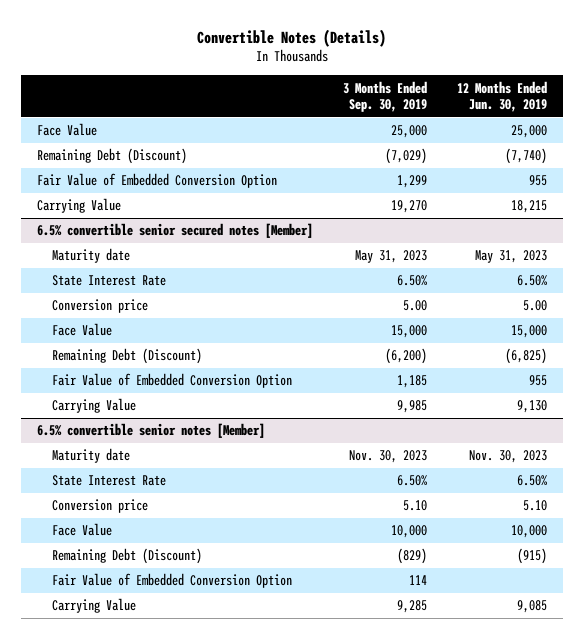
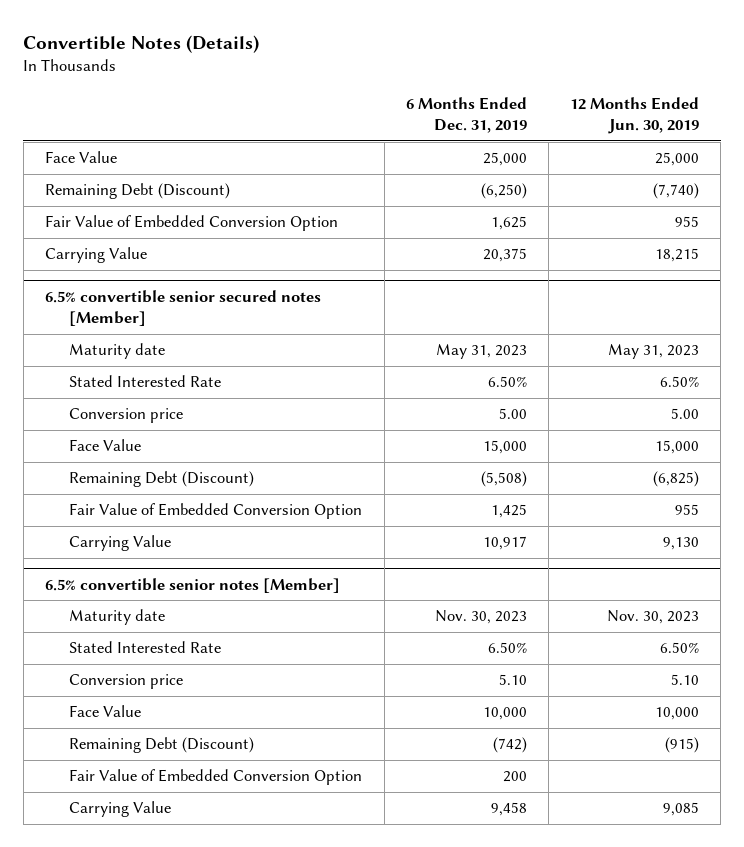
- | 3 Months Ended Sep. 30, 2019 | 12 Months Ended Jun. 30, 2019
+ | 6 Months Ended Dec. 31, 2019 | 12 Months Ended Jun. 30, 2019
@ 6.5% convertible senior secured notes [Member]
- State Interest Rate | 6.50% | 6.50%
+ Stated Interested Rate | 6.50% | 6.50%
@ 6.5% convertible senior notes [Member]
- State Interest Rate | 6.50% | 6.50%
+ Stated Interested Rate | 6.50% | 6.50%

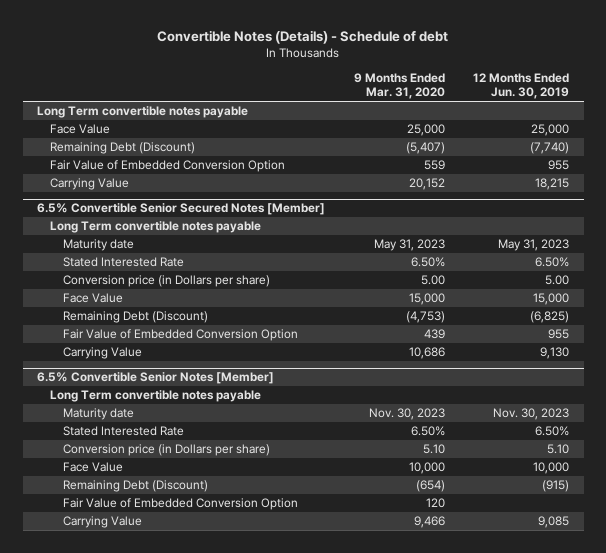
- Convertible Notes (Details)
+ Convertible Notes (Details) - Schedule of debt
- | 6 Months Ended Dec. 31, 2019 | 12 Months Ended Jun. 30, 2019
+ | 9 Months Ended Mar. 31, 2020 | 12 Months Ended Jun. 30, 2019
+ Long Term convertible notes payable
- 6.5% convertible senior secured notes [Member]
+ 6.5% Convertible Senior Secured Notes [Member]
+ Long Term convertible notes payable
- Conversion price | 5.00 | 5.00
+ Conversion price (in Dollars per share) | 5.00 | 5.00
- 6.5% convertible senior notes [Member]
+ 6.5% Convertible Senior Notes [Member]
+ Long Term convertible notes payable
- Conversion price | 5.10 | 5.10
+ Conversion price (in Dollars per share) | 5.10 | 5.10

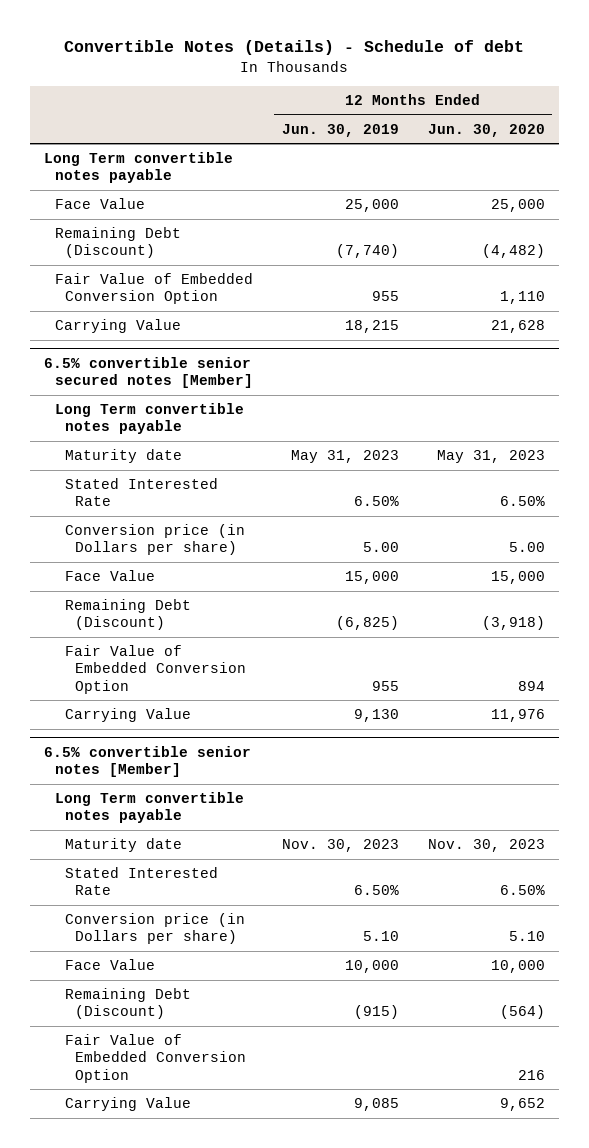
- | 9 Months Ended Mar. 31, 2020 | 12 Months Ended Jun. 30, 2019
+ | 12 Months Ended Jun. 30, 2019 | 12 Months Ended Jun. 30, 2020
- 6.5% Convertible Senior Secured Notes [Member]
+ 6.5% convertible senior secured notes [Member]
- 6.5% Convertible Senior Notes [Member]
+ 6.5% convertible senior notes [Member]

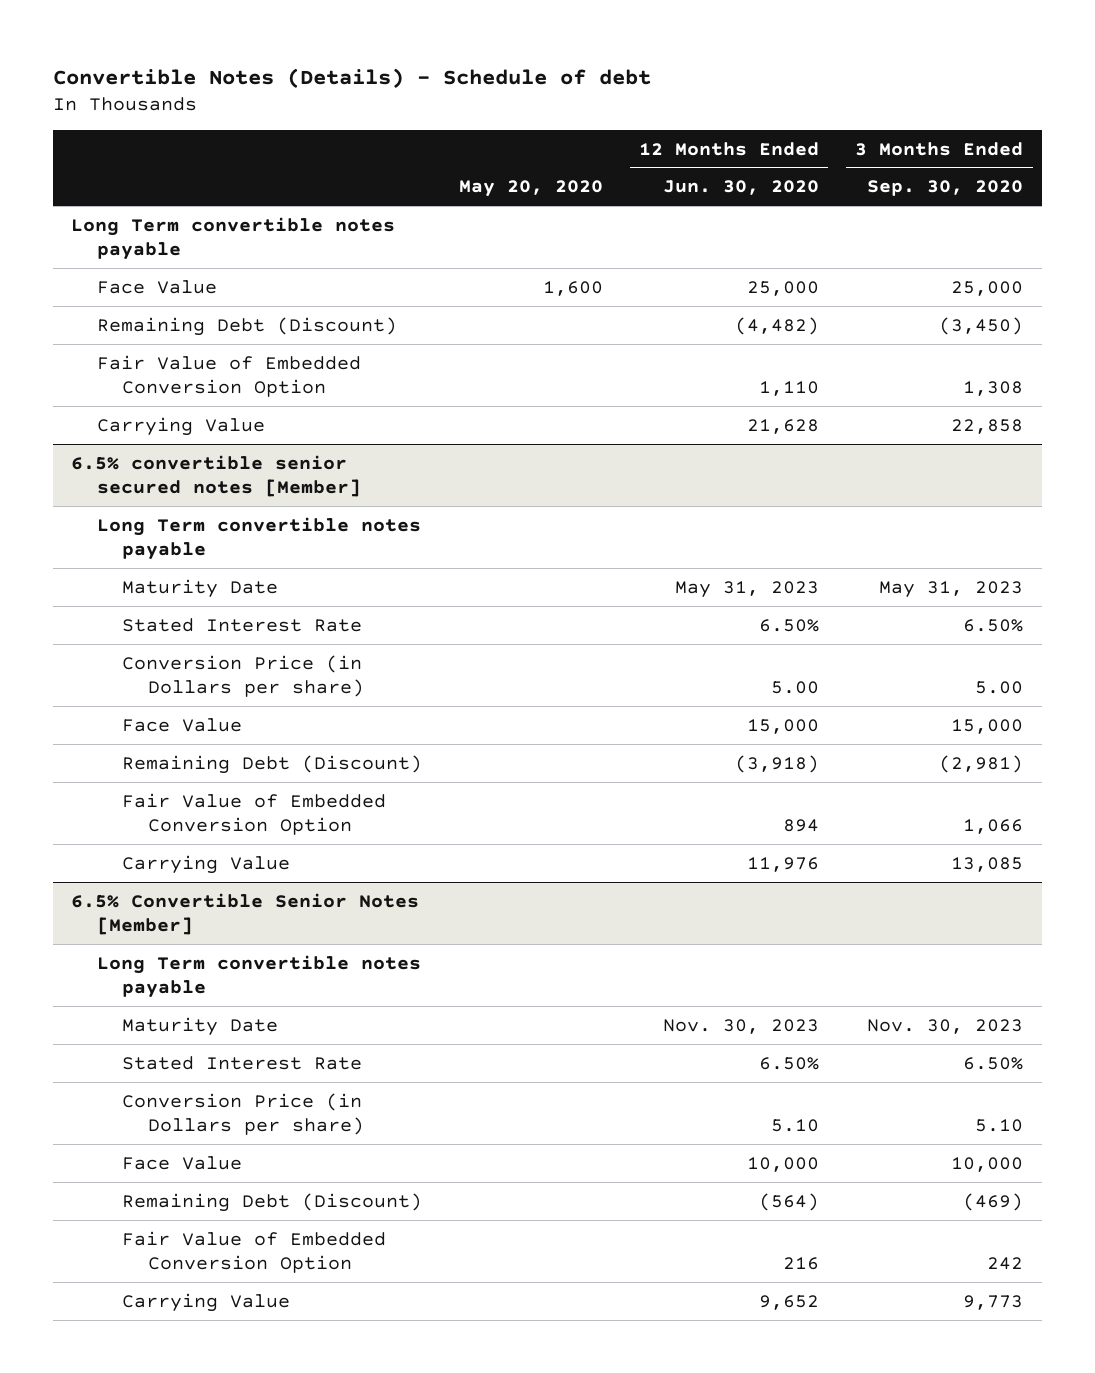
- | 12 Months Ended Jun. 30, 2019 | 12 Months Ended Jun. 30, 2020
+ | May 20, 2020 | 12 Months Ended Jun. 30, 2020 | 3 Months Ended Sep. 30, 2020
@ 6.5% convertible senior secured notes [Member]
- Maturity date | May 31, 2023 | May 31, 2023
- Stated Interested Rate | 6.50% | 6.50%
- Conversion price (in Dollars per share) | 5.00 | 5.00
+ Maturity Date | | May 31, 2023 | May 31, 2023
+ Stated Interest Rate | | 6.50% | 6.50%
+ Conversion Price (in Dollars per share) | | 5.00 | 5.00
- 6.5% convertible senior notes [Member]
+ 6.5% Convertible Senior Notes [Member]
- Maturity date | Nov. 30, 2023 | Nov. 30, 2023
- Stated Interested Rate | 6.50% | 6.50%
- Conversion price (in Dollars per share) | 5.10 | 5.10
+ Maturity Date | | Nov. 30, 2023 | Nov. 30, 2023
+ Stated Interest Rate | | 6.50% | 6.50%
+ Conversion Price (in Dollars per share) | | 5.10 | 5.10

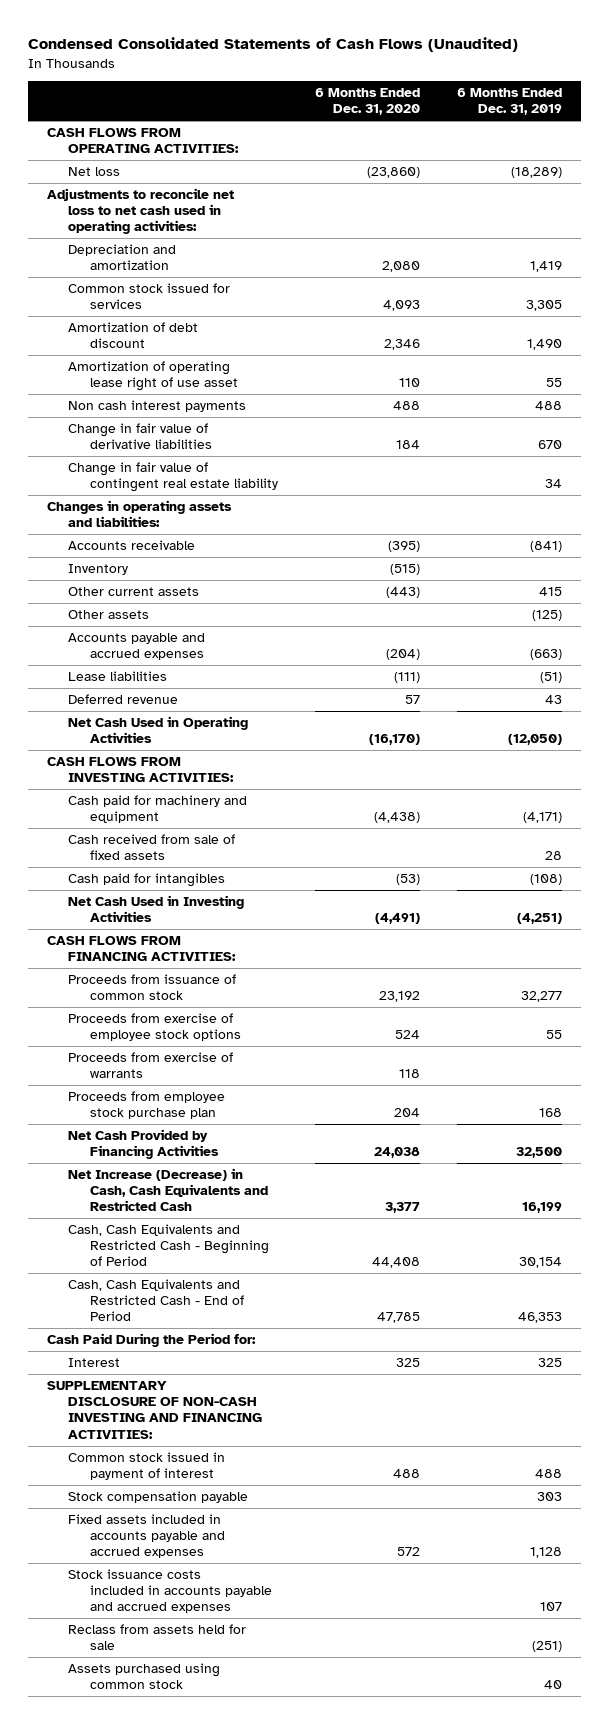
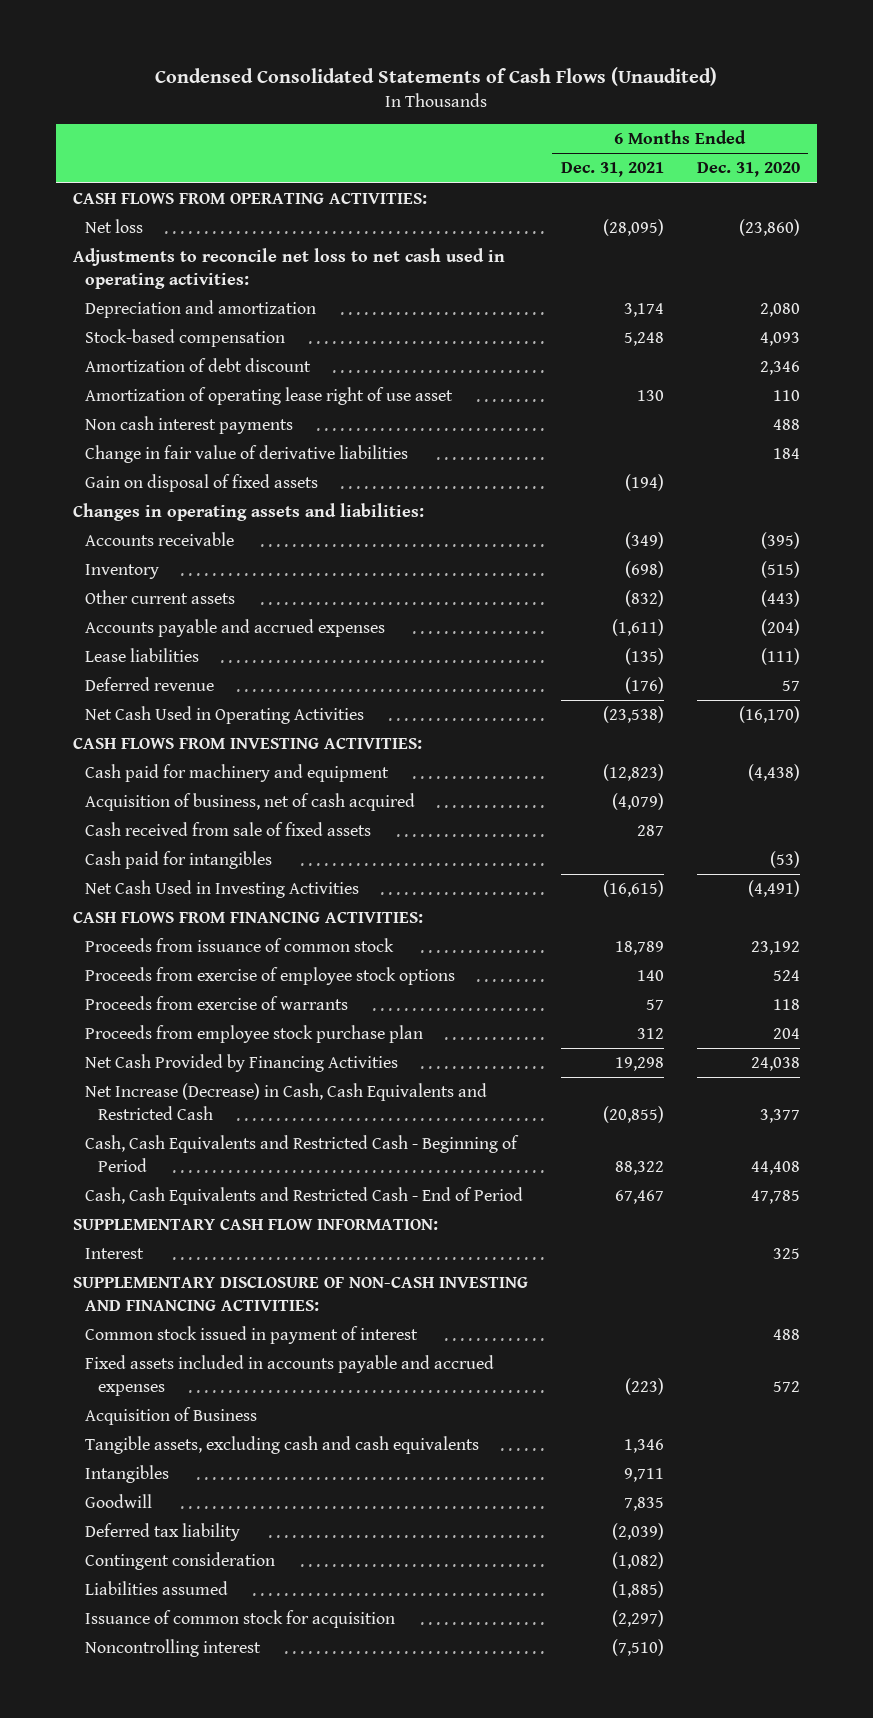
- | 6 Months Ended Dec. 31, 2020 | 6 Months Ended Dec. 31, 2019
+ | 6 Months Ended Dec. 31, 2021 | 6 Months Ended Dec. 31, 2020
- Common stock issued for services | 4,093 | 3,305
+ Stock-based compensation | 5,248 | 4,093
- Change in fair value of contingent real estate liability | | 34
+ Gain on disposal of fixed assets | (194) |
- Other assets | | (125)
+ Acquisition of business, net of cash acquired | (4,079) |
- Cash Paid During the Period for:
+ SUPPLEMENTARY CASH FLOW INFORMATION:
- Stock compensation payable | | 303
- Stock issuance costs included in accounts payable and accrued expenses | | 107
- Reclass from assets held for sale | | (251)
- Assets purchased using common stock | | 40
+ Acquisition of Business
+ Tangible assets, excluding cash and cash equivalents | 1,346 |
+ Intangibles | 9,711 |
+ Goodwill | 7,835 |
+ Deferred tax liability | (2,039) |
+ Contingent consideration | (1,082) |
+ Liabilities assumed | (1,885) |
+ Issuance of common stock for acquisition | (2,297) |
+ Noncontrolling interest | (7,510) |

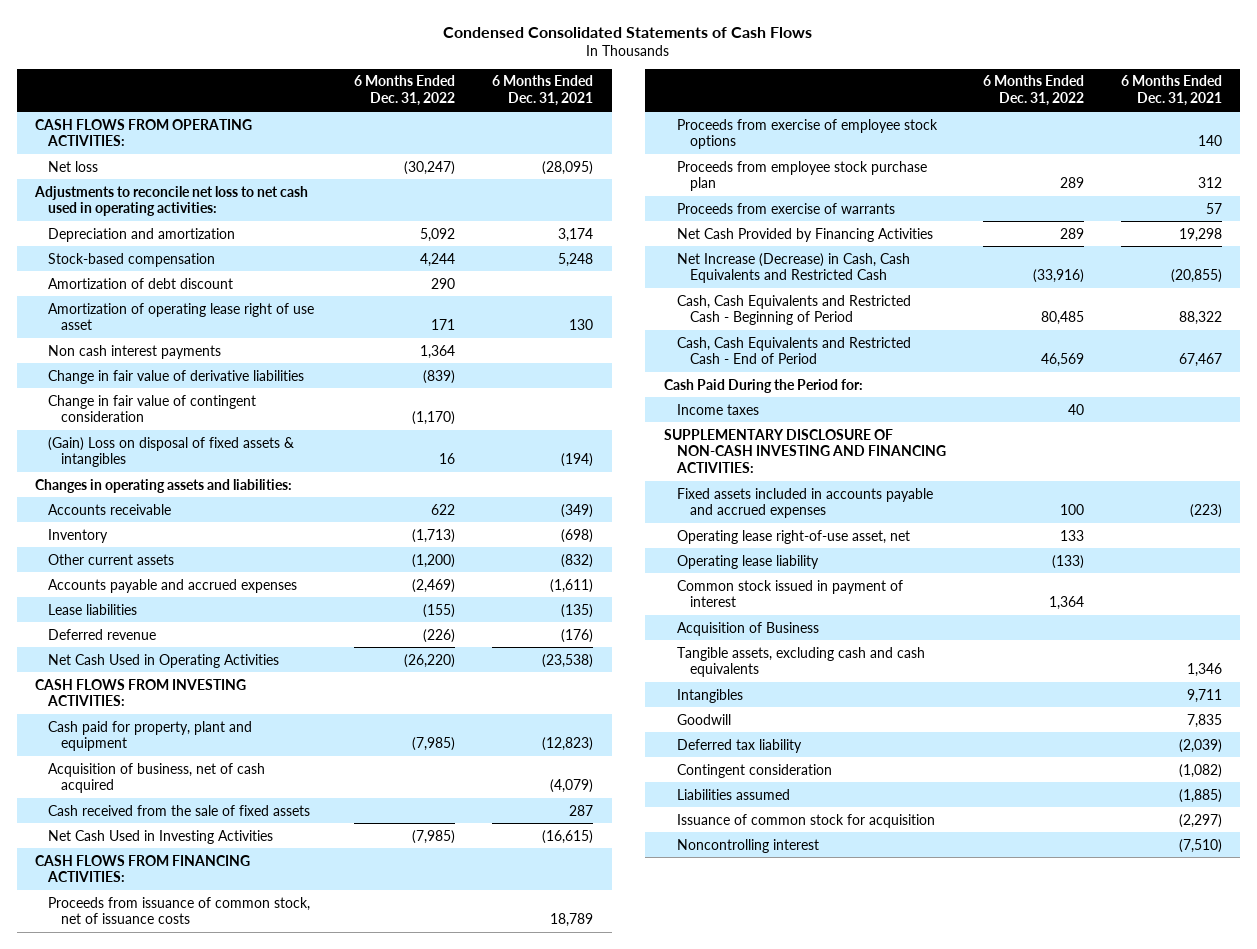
- Condensed Consolidated Statements of Cash Flows (Unaudited)
+ Condensed Consolidated Statements of Cash Flows
- | 6 Months Ended Dec. 31, 2021 | 6 Months Ended Dec. 31, 2020
+ | 6 Months Ended Dec. 31, 2022 | 6 Months Ended Dec. 31, 2021
- Gain on disposal of fixed assets | (194) |
+ Change in fair value of contingent consideration | (1,170) |
+ (Gain) Loss on disposal of fixed assets & intangibles | 16 | (194)
- Cash paid for machinery and equipment | (12,823) | (4,438)
+ Cash paid for property, plant and equipment | (7,985) | (12,823)
- Cash received from sale of fixed assets | 287 |
- Cash paid for intangibles | | (53)
+ Cash received from the sale of fixed assets | | 287
- Proceeds from issuance of common stock | 18,789 | 23,192
+ Proceeds from issuance of common stock, net of issuance costs | | 18,789
moved down: Proceeds from exercise of warrants | | 57
- SUPPLEMENTARY CASH FLOW INFORMATION:
- Interest | | 325
+ Cash Paid During the Period for:
+ Income taxes | 40 |
+ Operating lease right-of-use asset, net | 133 |
+ Operating lease liability | (133) |
moved down: Common stock issued in payment of interest | 1,364 |

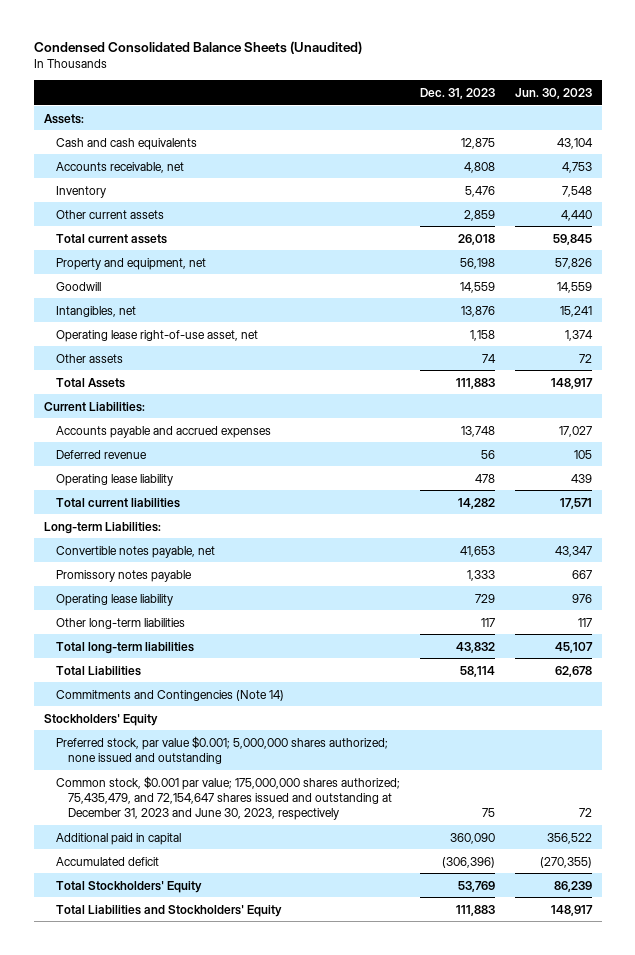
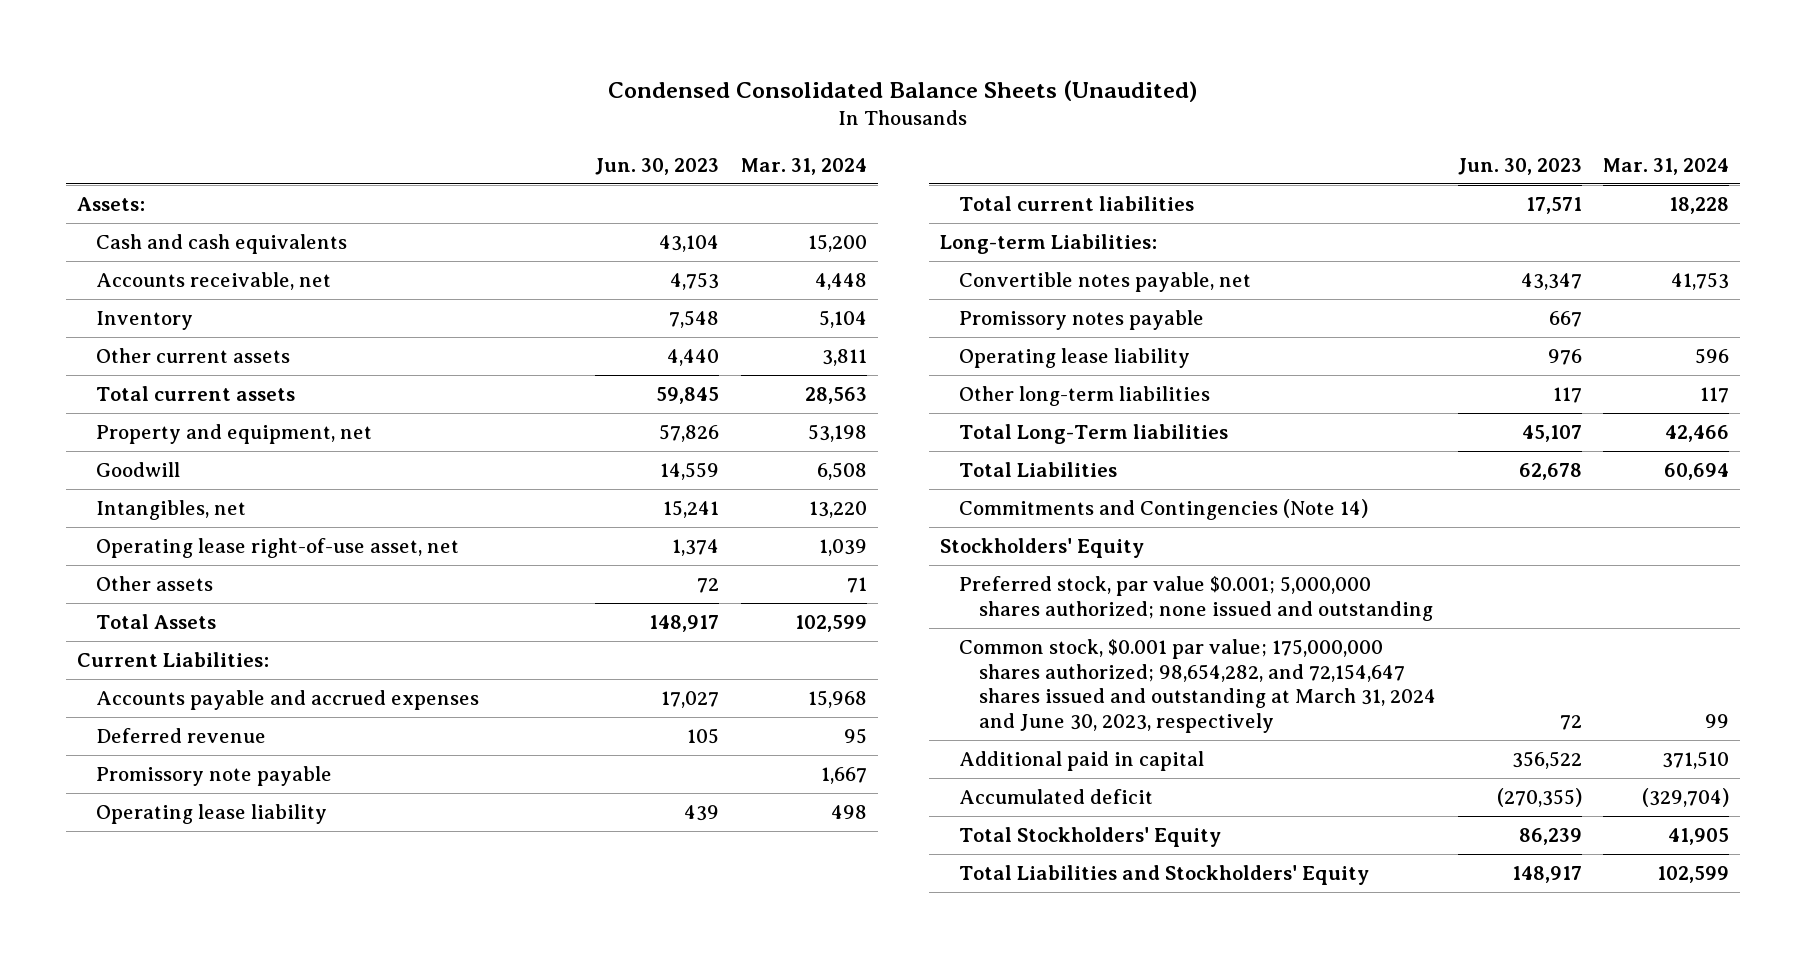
- | Dec. 31, 2023 | Jun. 30, 2023
+ | Jun. 30, 2023 | Mar. 31, 2024
+ Promissory note payable | | 1,667
- Total long-term liabilities | 43,832 | 45,107
+ Total Long-Term liabilities | 45,107 | 42,466
- Common stock, $0.001 par value; 175,000,000 shares authorized; 75,435,479, and 72,154,647 shares issued and outstanding at December 31, 2023 and June 30, 2023, respectively | 75 | 72
+ Common stock, $0.001 par value; 175,000,000 shares authorized; 98,654,282, and 72,154,647 shares issued and outstanding at March 31, 2024 and June 30, 2023, respectively | 72 | 99

